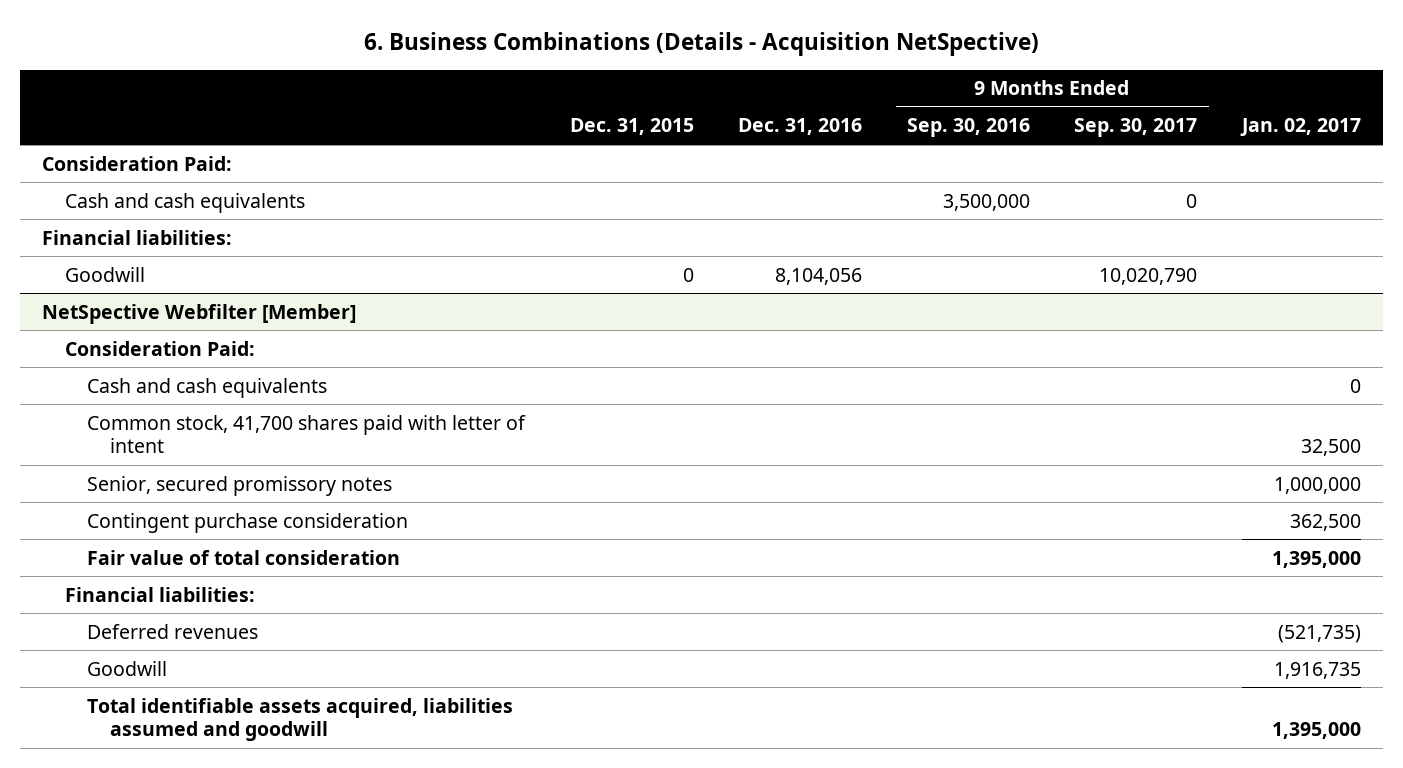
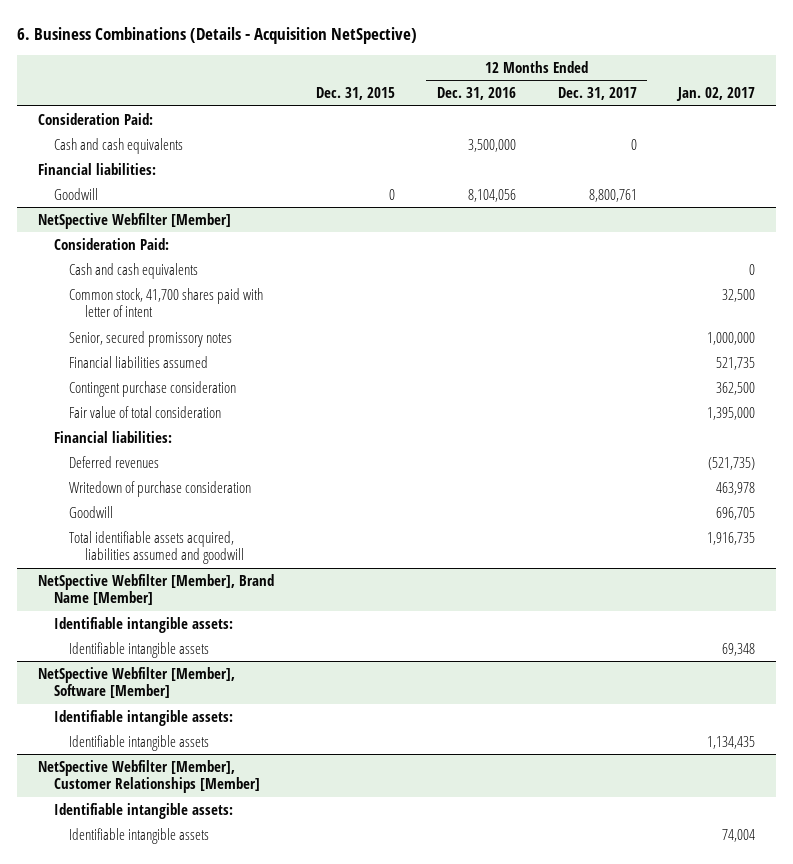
- | Dec. 31, 2015 | Dec. 31, 2016 | 9 Months Ended Sep. 30, 2016 | 9 Months Ended Sep. 30, 2017 | Jan. 02, 2017
+ | Dec. 31, 2015 | 12 Months Ended Dec. 31, 2016 | 12 Months Ended Dec. 31, 2017 | Jan. 02, 2017
@ NetSpective Webfilter [Member]
+ Financial liabilities assumed | | | | 521,735
- Goodwill | | | | | 1,916,735
- Total identifiable assets acquired, liabilities assumed and goodwill | | | | | 1,395,000
+ Writedown of purchase consideration | | | | 463,978
+ Goodwill | | | | 696,705
+ Total identifiable assets acquired, liabilities assumed and goodwill | | | | 1,916,735
+ NetSpective Webfilter [Member], Brand Name [Member]
+ Identifiable intangible assets:
+ Identifiable intangible assets | | | | 69,348
+ NetSpective Webfilter [Member], Software [Member]
+ Identifiable intangible assets:
+ Identifiable intangible assets | | | | 1,134,435
+ NetSpective Webfilter [Member], Customer Relationships [Member]
+ Identifiable intangible assets:
+ Identifiable intangible assets | | | | 74,004

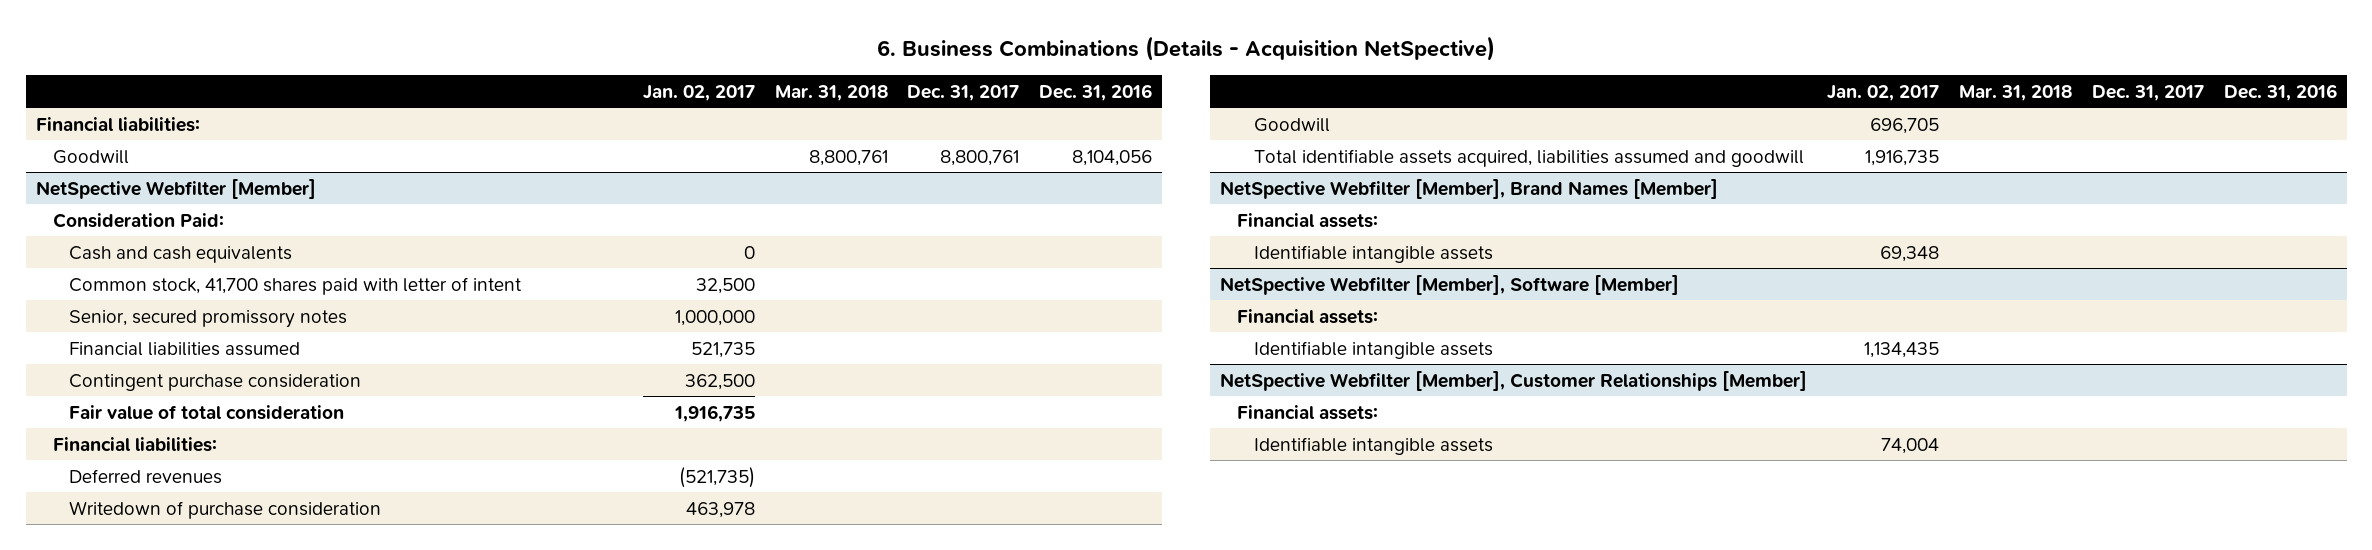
- | Dec. 31, 2015 | 12 Months Ended Dec. 31, 2016 | 12 Months Ended Dec. 31, 2017 | Jan. 02, 2017
+ | Jan. 02, 2017 | Mar. 31, 2018 | Dec. 31, 2017 | Dec. 31, 2016
- Consideration Paid:
- Cash and cash equivalents | | 3,500,000 | 0 |
@ NetSpective Webfilter [Member]
- Fair value of total consideration | | | | 1,395,000
+ Fair value of total consideration | 1,916,735 | | |
- NetSpective Webfilter [Member], Brand Name [Member]
- Identifiable intangible assets:
+ NetSpective Webfilter [Member], Brand Names [Member]
+ Financial assets:
@ NetSpective Webfilter [Member], Software [Member]
- Identifiable intangible assets:
+ Financial assets:
@ NetSpective Webfilter [Member], Customer Relationships [Member]
- Identifiable intangible assets:
+ Financial assets:

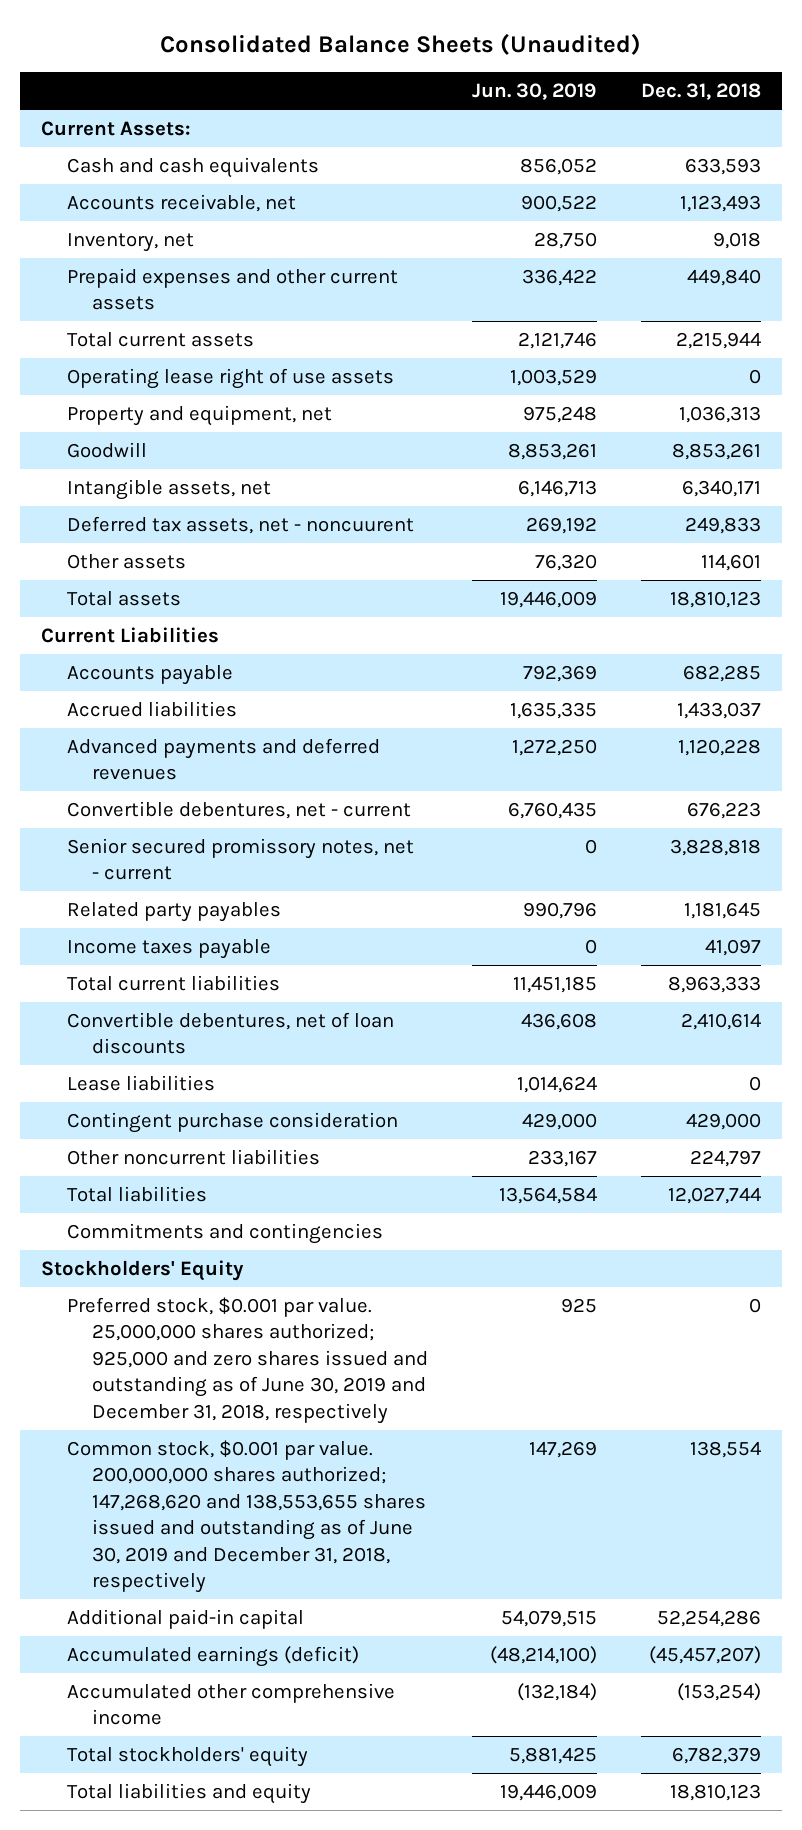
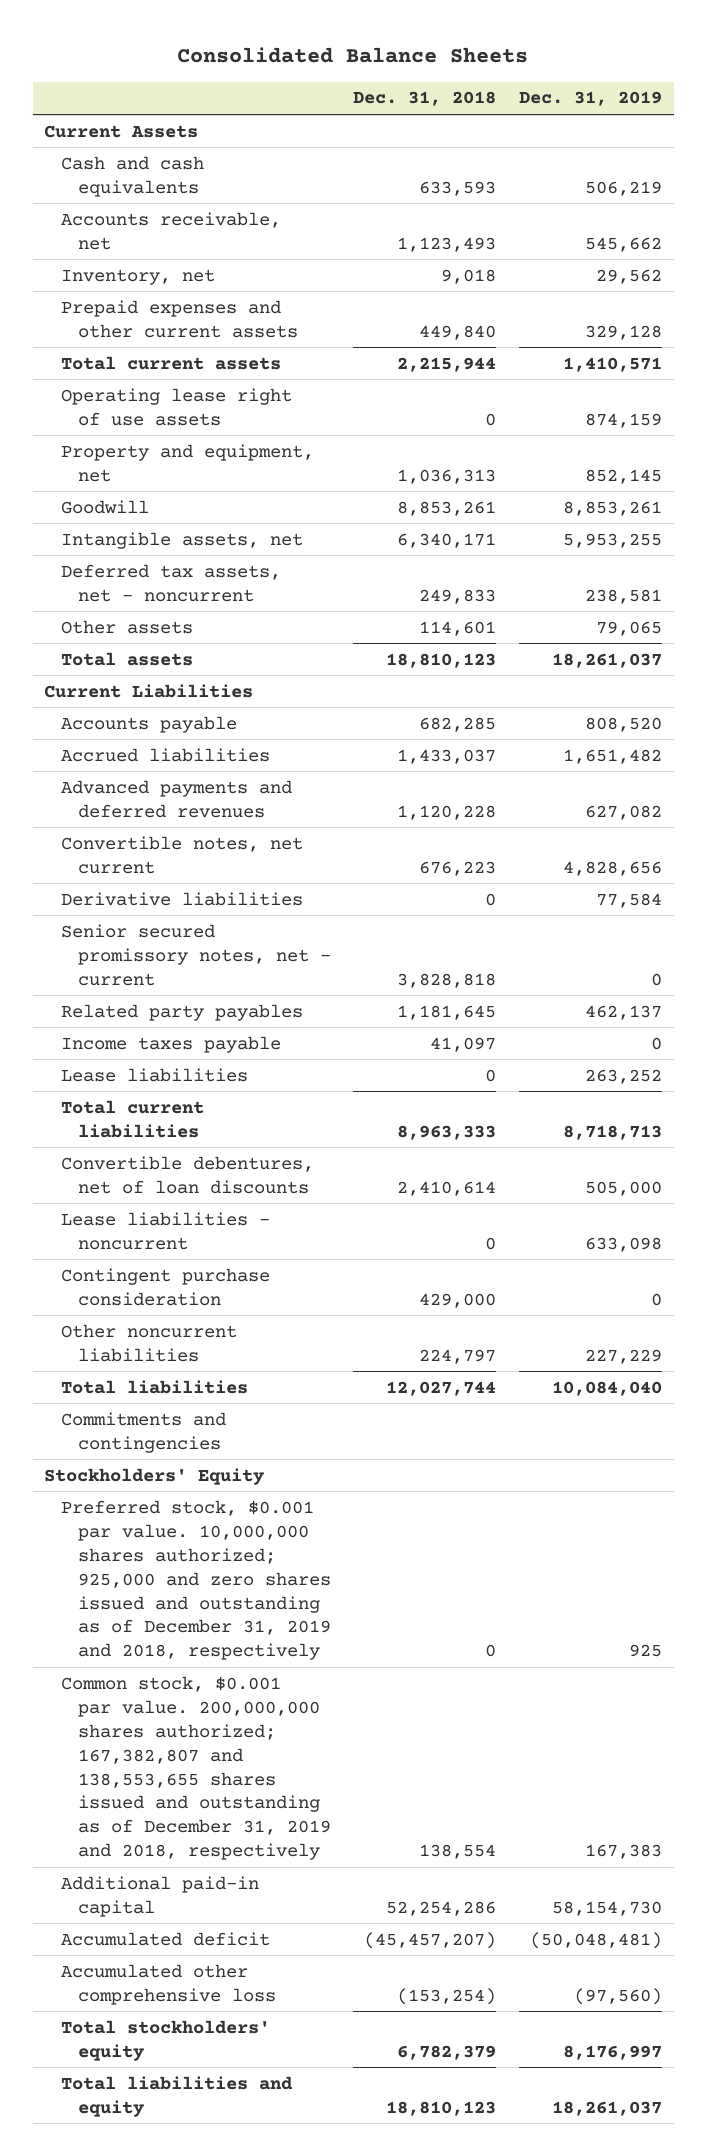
- Consolidated Balance Sheets (Unaudited)
+ Consolidated Balance Sheets
- | Jun. 30, 2019 | Dec. 31, 2018
+ | Dec. 31, 2018 | Dec. 31, 2019
- Current Assets:
+ Current Assets
- Deferred tax assets, net - noncuurent | 269,192 | 249,833
+ Deferred tax assets, net - noncurrent | 249,833 | 238,581
- Convertible debentures, net - current | 6,760,435 | 676,223
+ Convertible notes, net current | 676,223 | 4,828,656
+ Derivative liabilities | 0 | 77,584
moved up: Lease liabilities | 0 | 263,252
+ Lease liabilities - noncurrent | 0 | 633,098
- Preferred stock, $0.001 par value. 25,000,000 shares authorized; 925,000 and zero shares issued and outstanding as of June 30, 2019 and December 31, 2018, respectively | 925 | 0
- Common stock, $0.001 par value. 200,000,000 shares authorized; 147,268,620 and 138,553,655 shares issued and outstanding as of June 30, 2019 and December 31, 2018, respectively | 147,269 | 138,554
+ Preferred stock, $0.001 par value. 10,000,000 shares authorized; 925,000 and zero shares issued and outstanding as of December 31, 2019 and 2018, respectively | 0 | 925
+ Common stock, $0.001 par value. 200,000,000 shares authorized; 167,382,807 and 138,553,655 shares issued and outstanding as of December 31, 2019 and 2018, respectively | 138,554 | 167,383
- Accumulated earnings (deficit) | (48,214,100) | (45,457,207)
- Accumulated other comprehensive income | (132,184) | (153,254)
+ Accumulated deficit | (45,457,207) | (50,048,481)
+ Accumulated other comprehensive loss | (153,254) | (97,560)

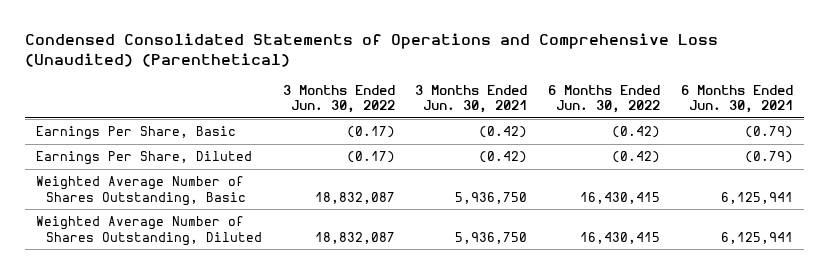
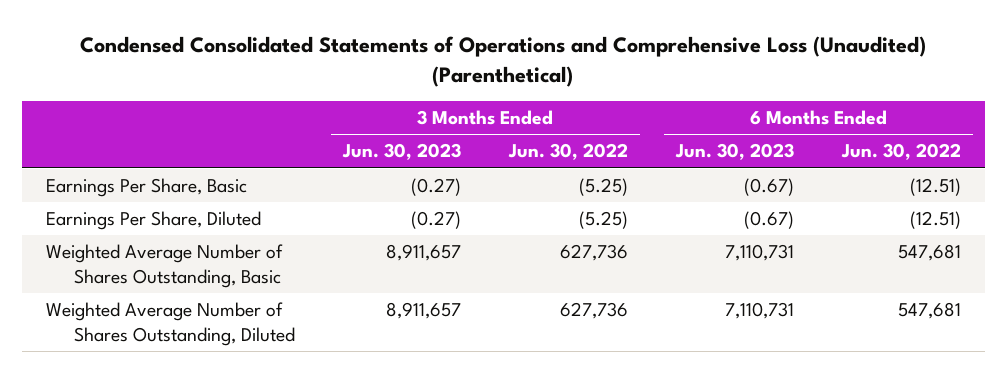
- | 3 Months Ended Jun. 30, 2022 | 3 Months Ended Jun. 30, 2021 | 6 Months Ended Jun. 30, 2022 | 6 Months Ended Jun. 30, 2021
+ | 3 Months Ended Jun. 30, 2023 | 3 Months Ended Jun. 30, 2022 | 6 Months Ended Jun. 30, 2023 | 6 Months Ended Jun. 30, 2022
- Earnings Per Share, Basic | (0.17) | (0.42) | (0.42) | (0.79)
- Earnings Per Share, Diluted | (0.17) | (0.42) | (0.42) | (0.79)
- Weighted Average Number of Shares Outstanding, Basic | 18,832,087 | 5,936,750 | 16,430,415 | 6,125,941
- Weighted Average Number of Shares Outstanding, Diluted | 18,832,087 | 5,936,750 | 16,430,415 | 6,125,941
+ Earnings Per Share, Basic | (0.27) | (5.25) | (0.67) | (12.51)
+ Earnings Per Share, Diluted | (0.27) | (5.25) | (0.67) | (12.51)
+ Weighted Average Number of Shares Outstanding, Basic | 8,911,657 | 627,736 | 7,110,731 | 547,681
+ Weighted Average Number of Shares Outstanding, Diluted | 8,911,657 | 627,736 | 7,110,731 | 547,681

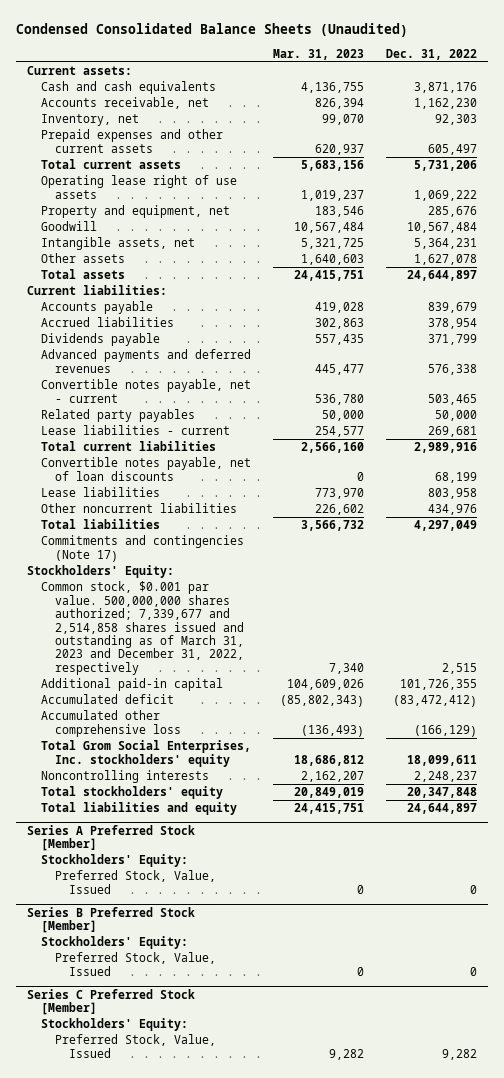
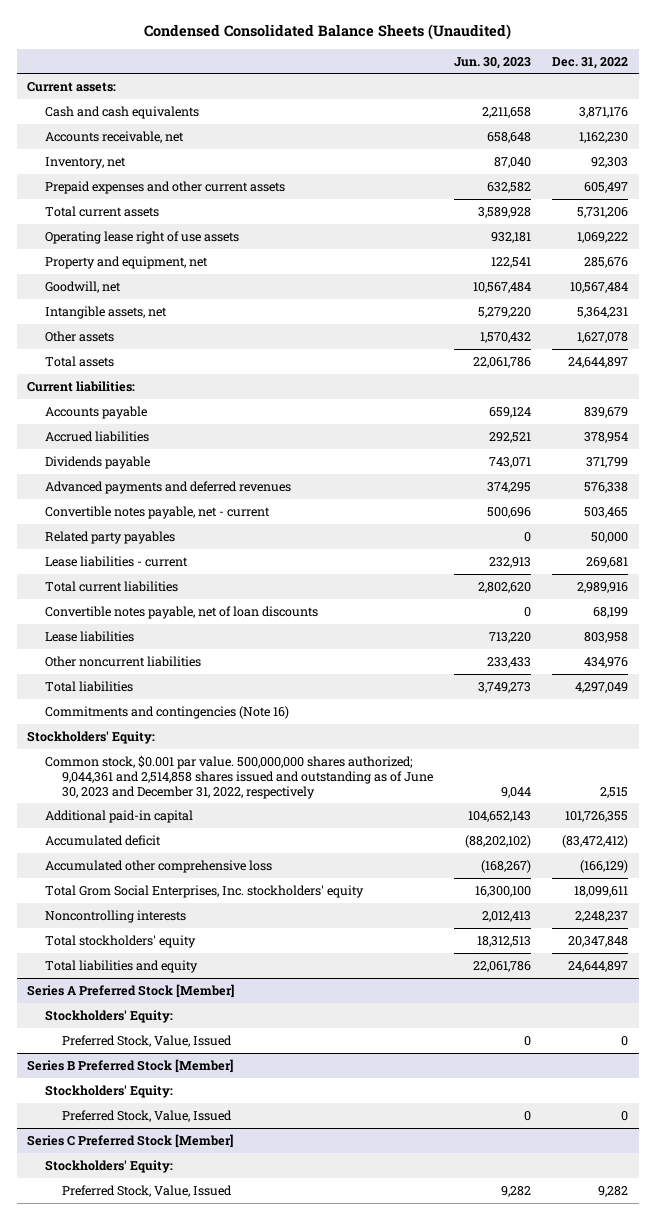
- | Mar. 31, 2023 | Dec. 31, 2022
+ | Jun. 30, 2023 | Dec. 31, 2022
- Goodwill | 10,567,484 | 10,567,484
+ Goodwill, net | 10,567,484 | 10,567,484
- Commitments and contingencies (Note 17)
+ Commitments and contingencies (Note 16)
- Common stock, $0.001 par value. 500,000,000 shares authorized; 7,339,677 and 2,514,858 shares issued and outstanding as of March 31, 2023 and December 31, 2022, respectively | 7,340 | 2,515
+ Common stock, $0.001 par value. 500,000,000 shares authorized; 9,044,361 and 2,514,858 shares issued and outstanding as of June 30, 2023 and December 31, 2022, respectively | 9,044 | 2,515

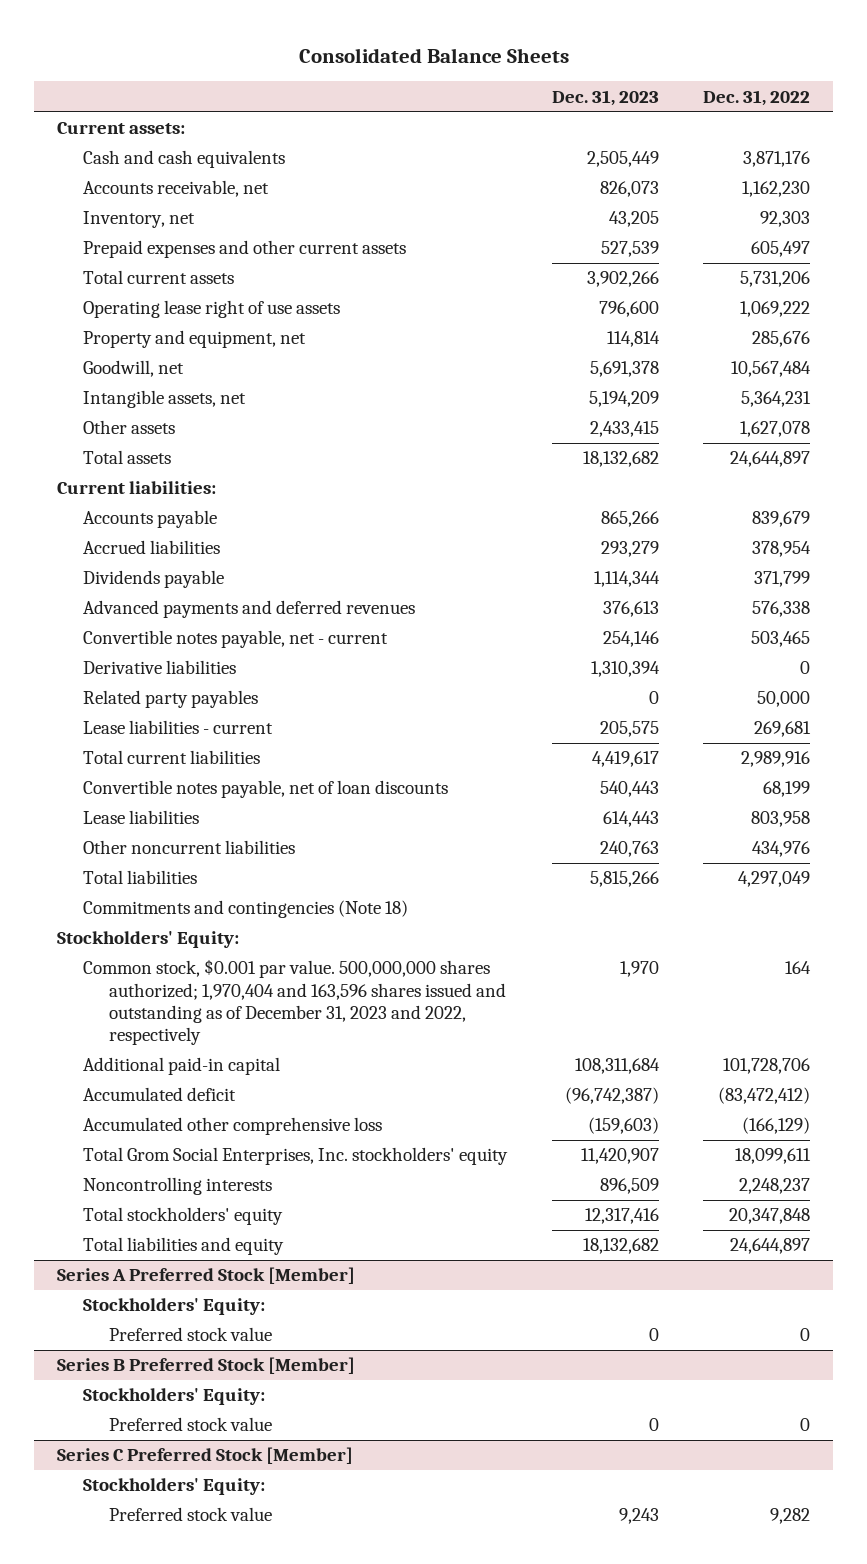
- Condensed Consolidated Balance Sheets (Unaudited)
+ Consolidated Balance Sheets
- | Jun. 30, 2023 | Dec. 31, 2022
+ | Dec. 31, 2023 | Dec. 31, 2022
+ Derivative liabilities | 1,310,394 | 0
- Commitments and contingencies (Note 16)
+ Commitments and contingencies (Note 18)
- Common stock, $0.001 par value. 500,000,000 shares authorized; 9,044,361 and 2,514,858 shares issued and outstanding as of June 30, 2023 and December 31, 2022, respectively | 9,044 | 2,515
- Additional paid-in capital | 104,652,143 | 101,726,355
+ Common stock, $0.001 par value. 500,000,000 shares authorized; 1,970,404 and 163,596 shares issued and outstanding as of December 31, 2023 and 2022, respectively | 1,970 | 164
+ Additional paid-in capital | 108,311,684 | 101,728,706
@ Series A Preferred Stock [Member]
- Preferred Stock, Value, Issued | 0 | 0
+ Preferred stock value | 0 | 0
@ Series B Preferred Stock [Member]
- Preferred Stock, Value, Issued | 0 | 0
+ Preferred stock value | 0 | 0
@ Series C Preferred Stock [Member]
- Preferred Stock, Value, Issued | 9,282 | 9,282
+ Preferred stock value | 9,243 | 9,282

